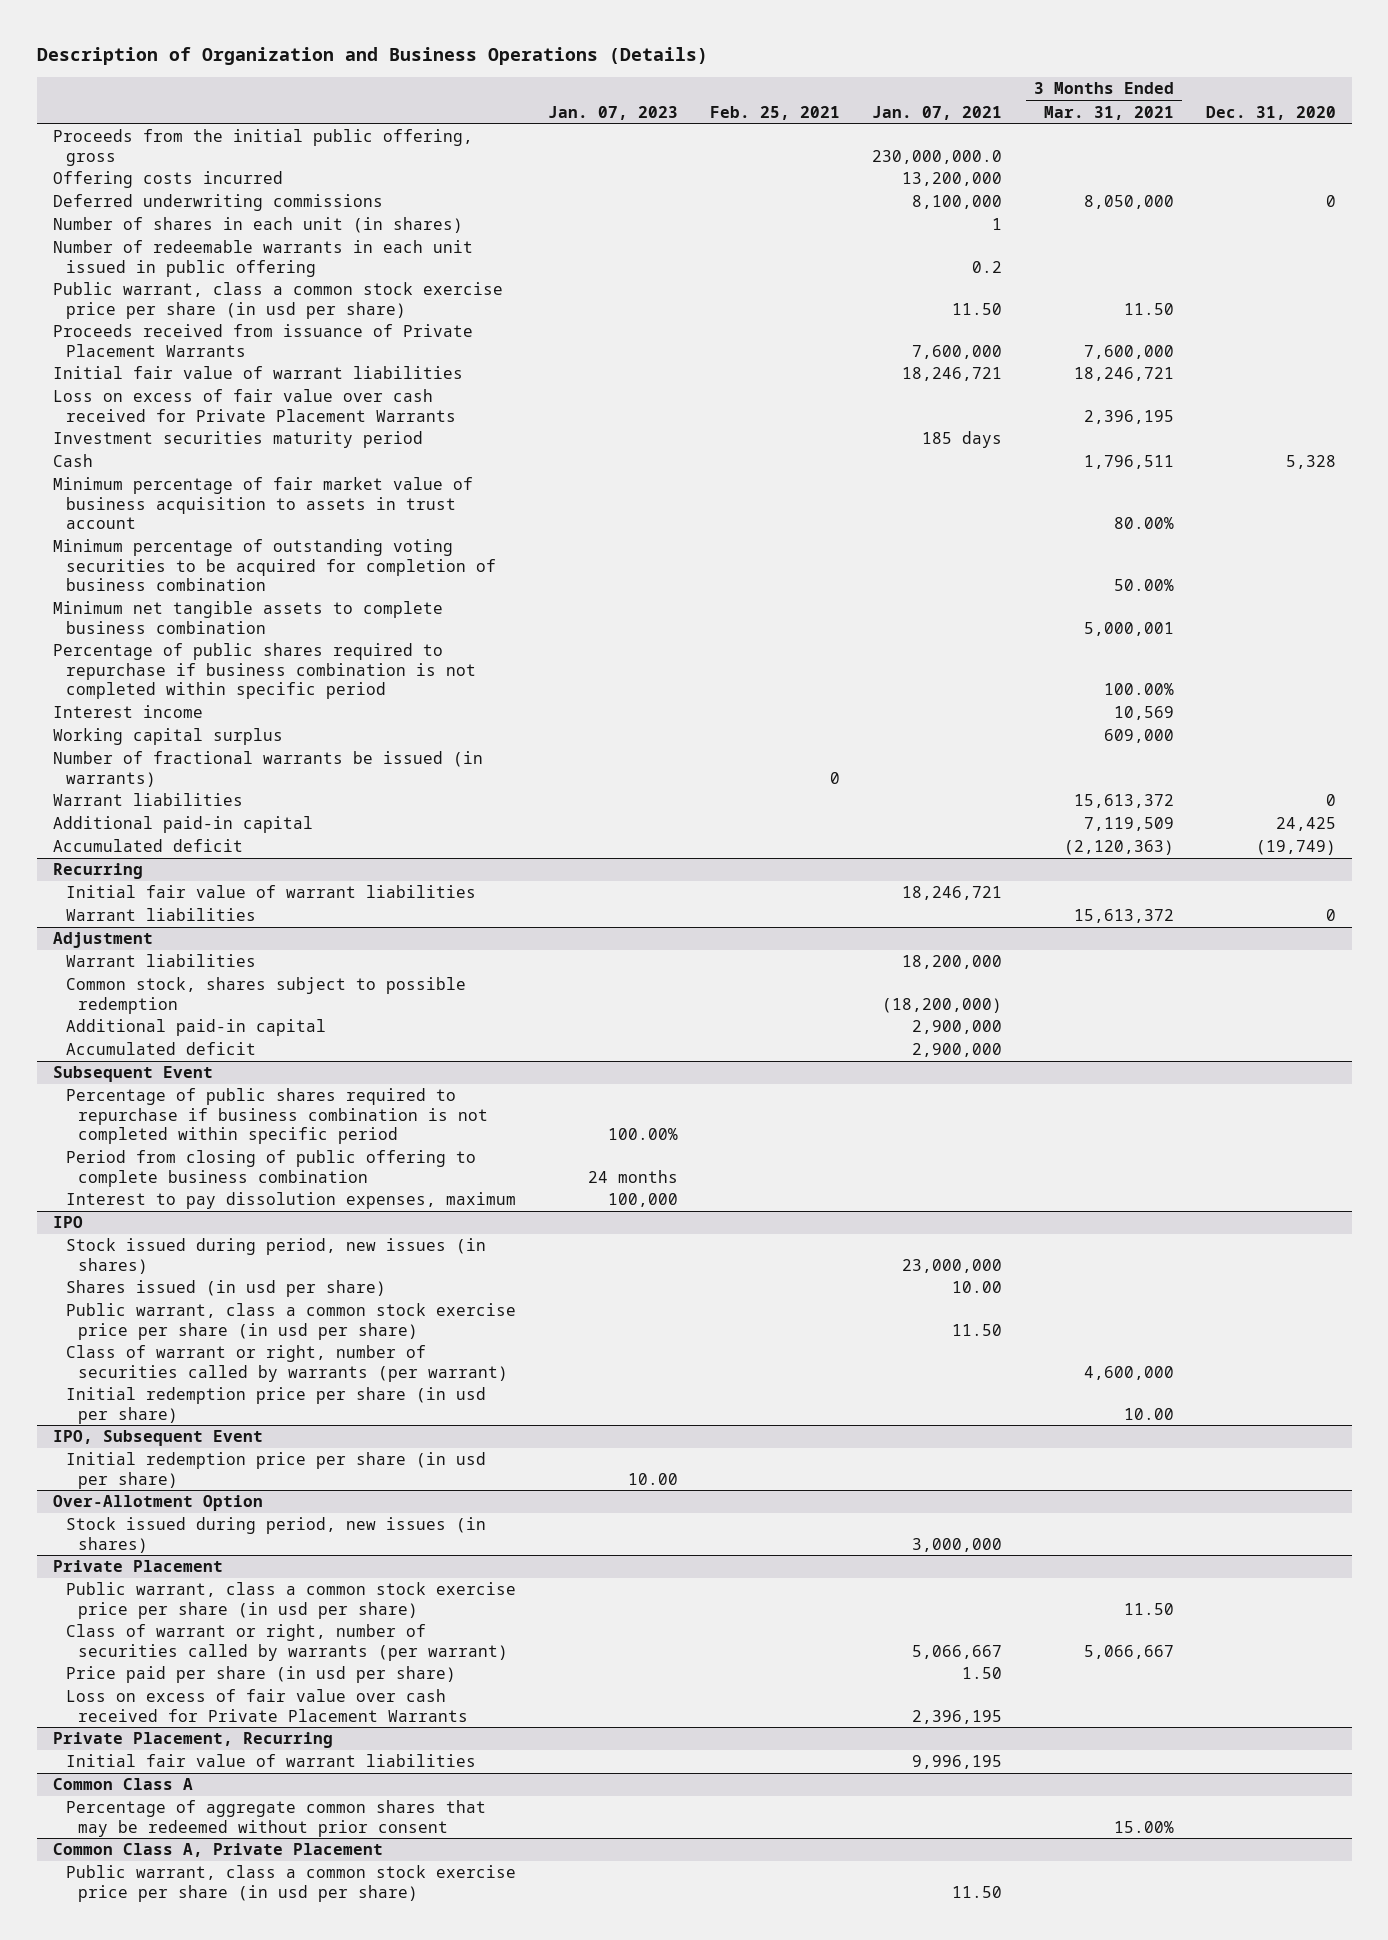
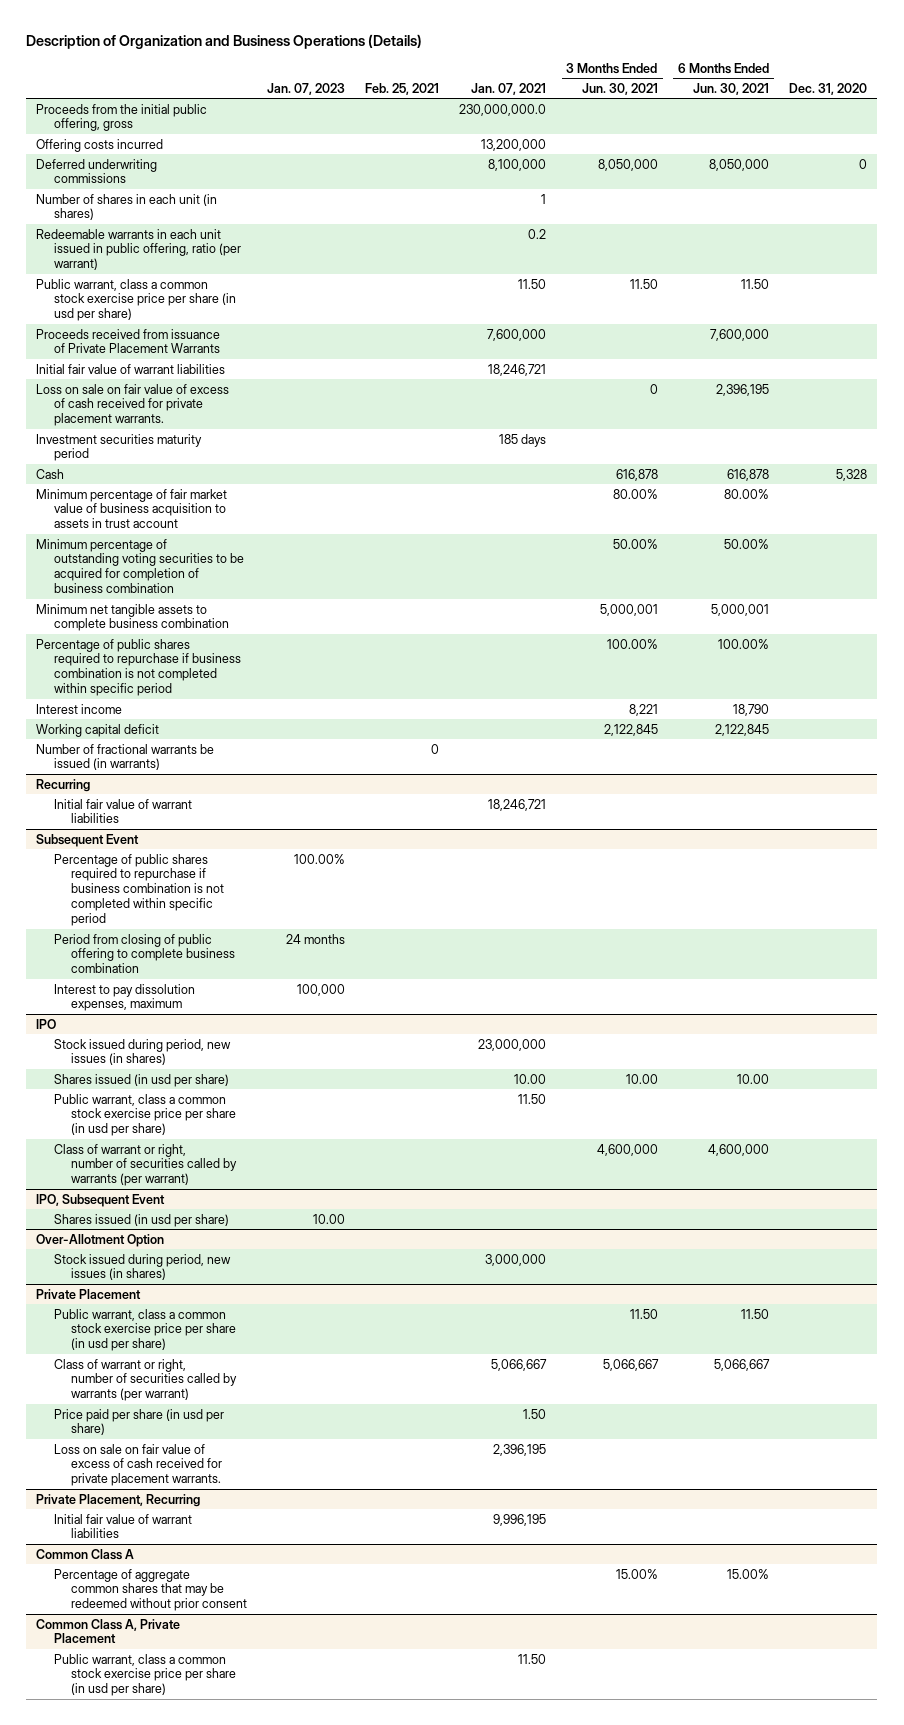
- | Jan. 07, 2023 | Feb. 25, 2021 | Jan. 07, 2021 | 3 Months Ended Mar. 31, 2021 | Dec. 31, 2020
+ | Jan. 07, 2023 | Feb. 25, 2021 | Jan. 07, 2021 | 3 Months Ended Jun. 30, 2021 | 6 Months Ended Jun. 30, 2021 | Dec. 31, 2020
- Number of redeemable warrants in each unit issued in public offering | | | 0.2 | |
+ Redeemable warrants in each unit issued in public offering, ratio (per warrant) | | | 0.2 | | |
- Loss on excess of fair value over cash received for Private Placement Warrants | | | | 2,396,195 |
+ Loss on sale on fair value of excess of cash received for private placement warrants. | | | | 0 | 2,396,195 |
- Working capital surplus | | | | 609,000 |
+ Working capital deficit | | | | 2,122,845 | 2,122,845 |
- Warrant liabilities | | | | 15,613,372 | 0
- Additional paid-in capital | | | | 7,119,509 | 24,425
- Accumulated deficit | | | | (2,120,363) | (19,749)
@ Recurring
- Warrant liabilities | | | | 15,613,372 | 0
- Adjustment
- Warrant liabilities | | | 18,200,000 | |
- Common stock, shares subject to possible redemption | | | (18,200,000) | |
- Additional paid-in capital | | | 2,900,000 | |
- Accumulated deficit | | | 2,900,000 | |
@ IPO
- Initial redemption price per share (in usd per share) | | | | 10.00 |
@ IPO, Subsequent Event
- Initial redemption price per share (in usd per share) | 10.00 | | | |
+ Shares issued (in usd per share) | 10.00 | | | | |
@ Private Placement
- Loss on excess of fair value over cash received for Private Placement Warrants | | | 2,396,195 | |
+ Loss on sale on fair value of excess of cash received for private placement warrants. | | | 2,396,195 | | |

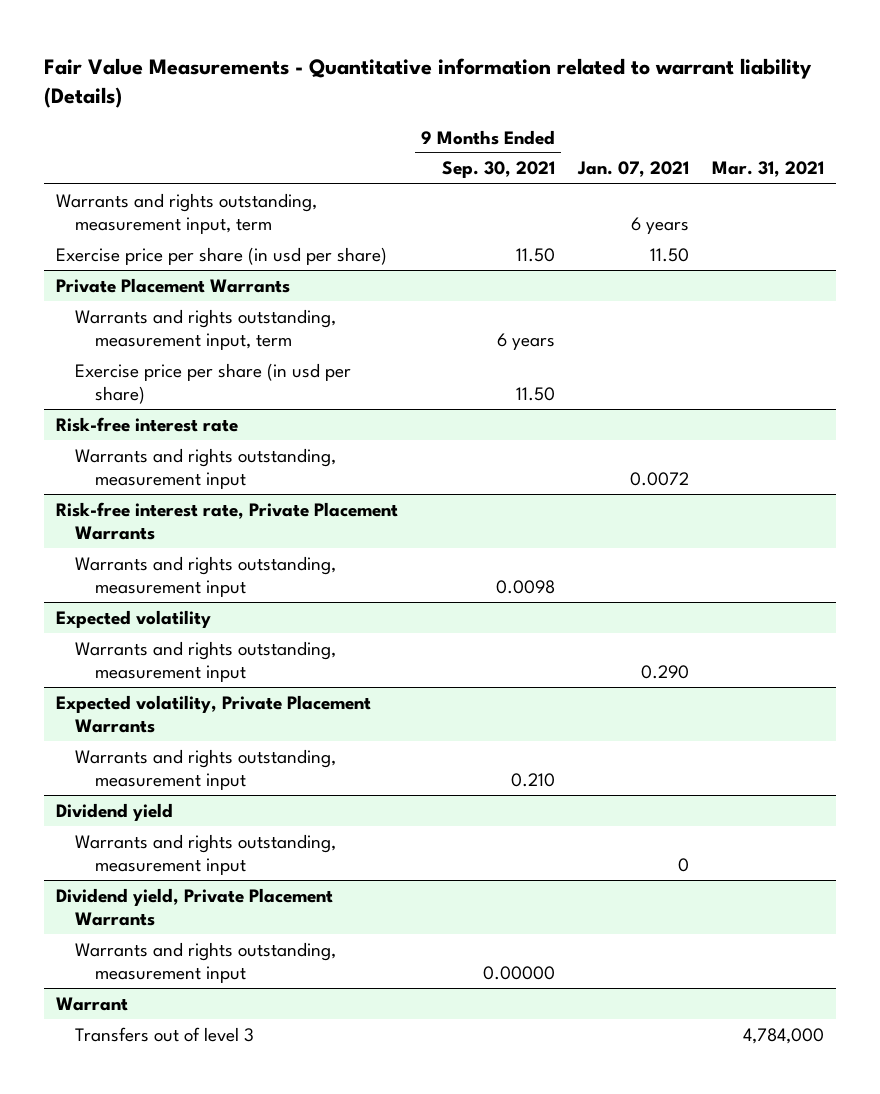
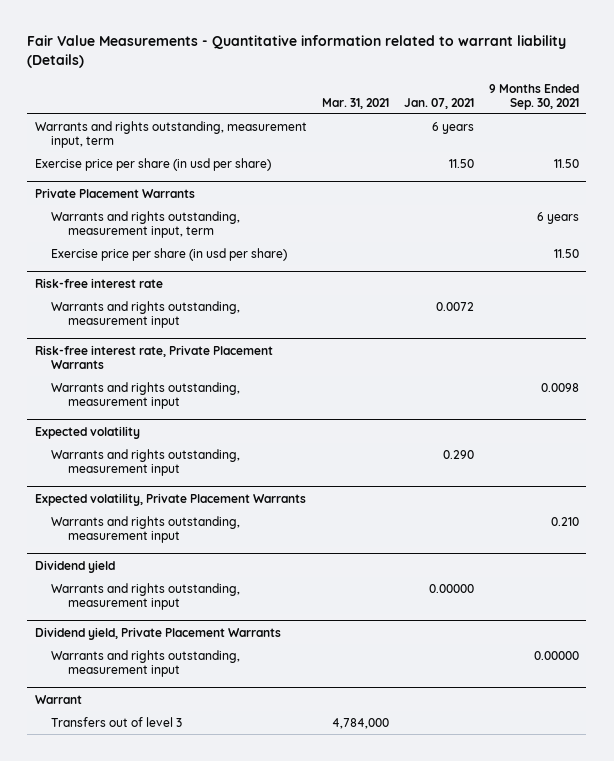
- | 9 Months Ended Sep. 30, 2021 | Jan. 07, 2021 | Mar. 31, 2021
+ | Mar. 31, 2021 | Jan. 07, 2021 | 9 Months Ended Sep. 30, 2021
@ Dividend yield
- Warrants and rights outstanding, measurement input | | 0 |
+ Warrants and rights outstanding, measurement input | | 0.00000 |

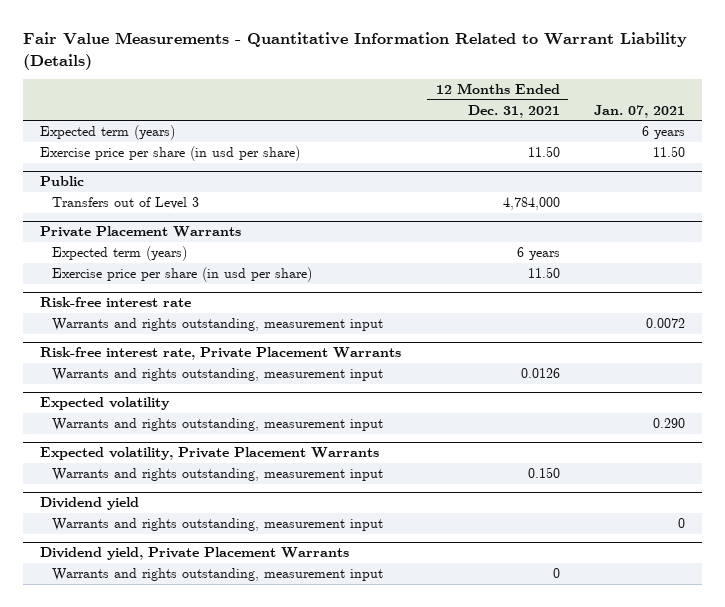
- Fair Value Measurements - Quantitative information related to warrant liability (Details)
+ Fair Value Measurements - Quantitative Information Related to Warrant Liability (Details)
- | Mar. 31, 2021 | Jan. 07, 2021 | 9 Months Ended Sep. 30, 2021
+ | 12 Months Ended Dec. 31, 2021 | Jan. 07, 2021
- Warrants and rights outstanding, measurement input, term | | 6 years |
+ Expected term (years) | | 6 years
+ Public
+ Transfers out of Level 3 | 4,784,000 |
@ Private Placement Warrants
- Warrants and rights outstanding, measurement input, term | | | 6 years
+ Expected term (years) | 6 years |
@ Dividend yield
- Warrants and rights outstanding, measurement input | | 0.00000 |
+ Warrants and rights outstanding, measurement input | | 0
- Warrant
- Transfers out of level 3 | 4,784,000 | |

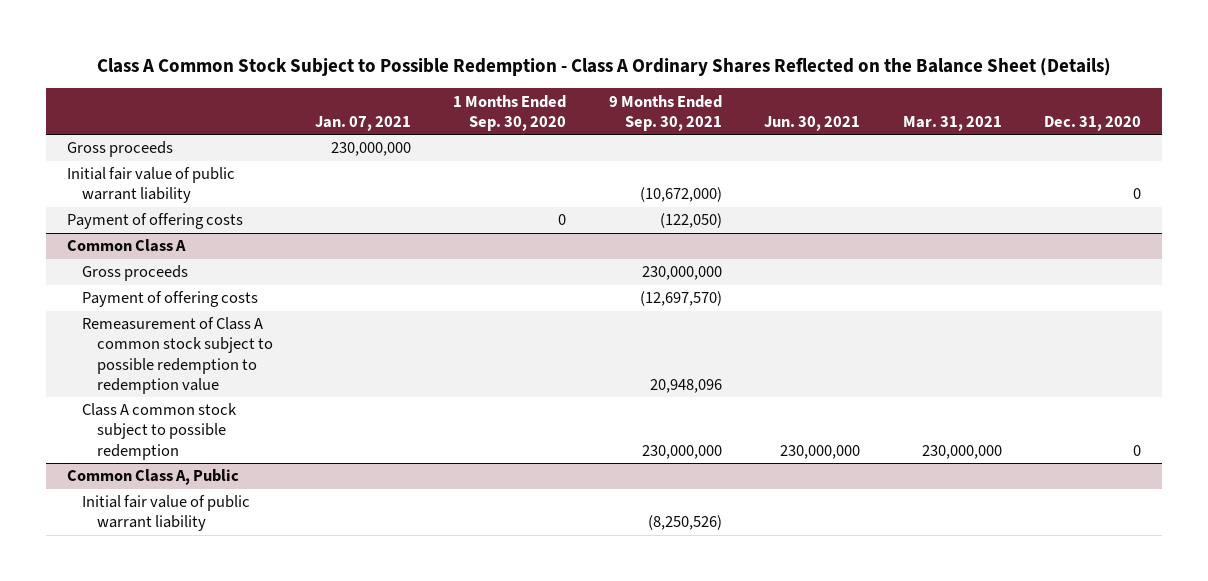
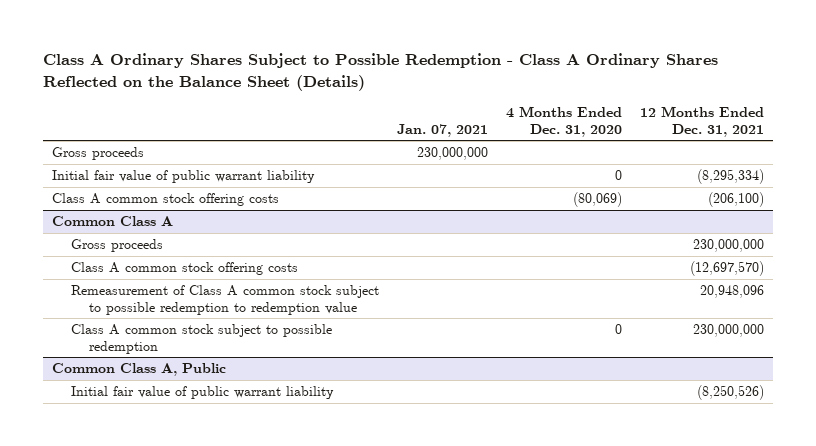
- Class A Common Stock Subject to Possible Redemption - Class A Ordinary Shares Reflected on the Balance Sheet (Details)
+ Class A Ordinary Shares Subject to Possible Redemption - Class A Ordinary Shares Reflected on the Balance Sheet (Details)
- | Jan. 07, 2021 | 1 Months Ended Sep. 30, 2020 | 9 Months Ended Sep. 30, 2021 | Jun. 30, 2021 | Mar. 31, 2021 | Dec. 31, 2020
+ | Jan. 07, 2021 | 4 Months Ended Dec. 31, 2020 | 12 Months Ended Dec. 31, 2021
- Payment of offering costs | | 0 | (122,050) | | |
+ Class A common stock offering costs | | (80,069) | (206,100)
@ Common Class A
- Payment of offering costs | | | (12,697,570) | | |
+ Class A common stock offering costs | | | (12,697,570)

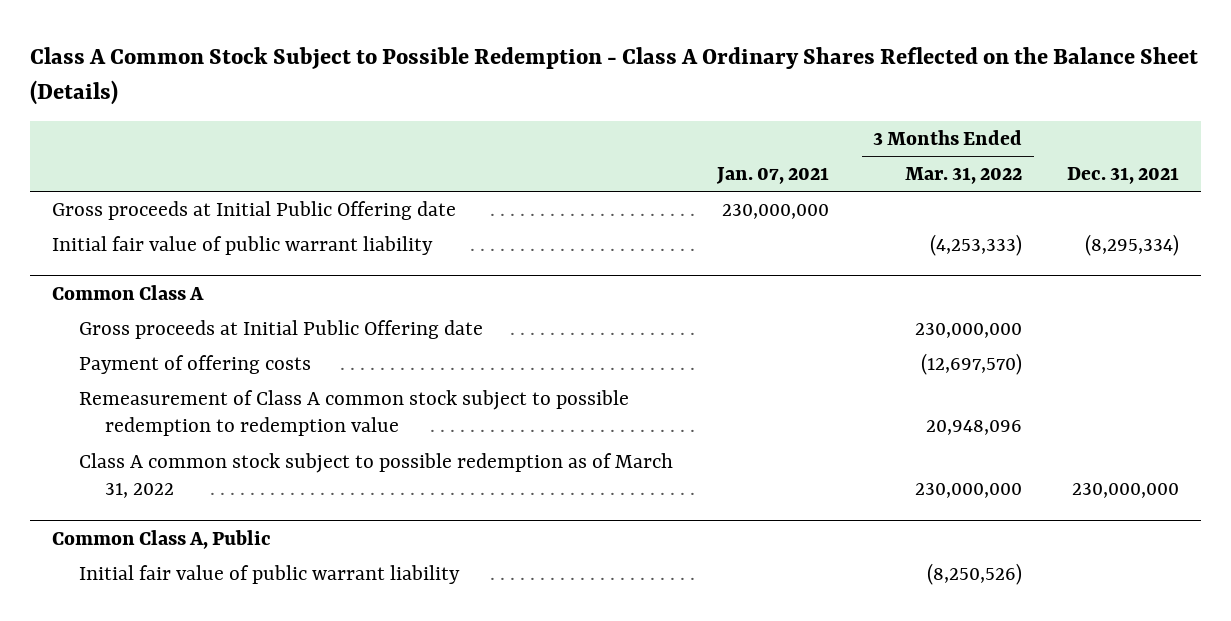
- Class A Ordinary Shares Subject to Possible Redemption - Class A Ordinary Shares Reflected on the Balance Sheet (Details)
+ Class A Common Stock Subject to Possible Redemption - Class A Ordinary Shares Reflected on the Balance Sheet (Details)
- | Jan. 07, 2021 | 4 Months Ended Dec. 31, 2020 | 12 Months Ended Dec. 31, 2021
+ | Jan. 07, 2021 | 3 Months Ended Mar. 31, 2022 | Dec. 31, 2021
- Gross proceeds | 230,000,000 | |
+ Gross proceeds at Initial Public Offering date | 230,000,000 | |
- Class A common stock offering costs | | (80,069) | (206,100)
@ Common Class A
- Gross proceeds | | | 230,000,000
- Class A common stock offering costs | | | (12,697,570)
+ Gross proceeds at Initial Public Offering date | | 230,000,000 |
+ Payment of offering costs | | (12,697,570) |
- Class A common stock subject to possible redemption | | 0 | 230,000,000
+ Class A common stock subject to possible redemption as of March 31, 2022 | | 230,000,000 | 230,000,000

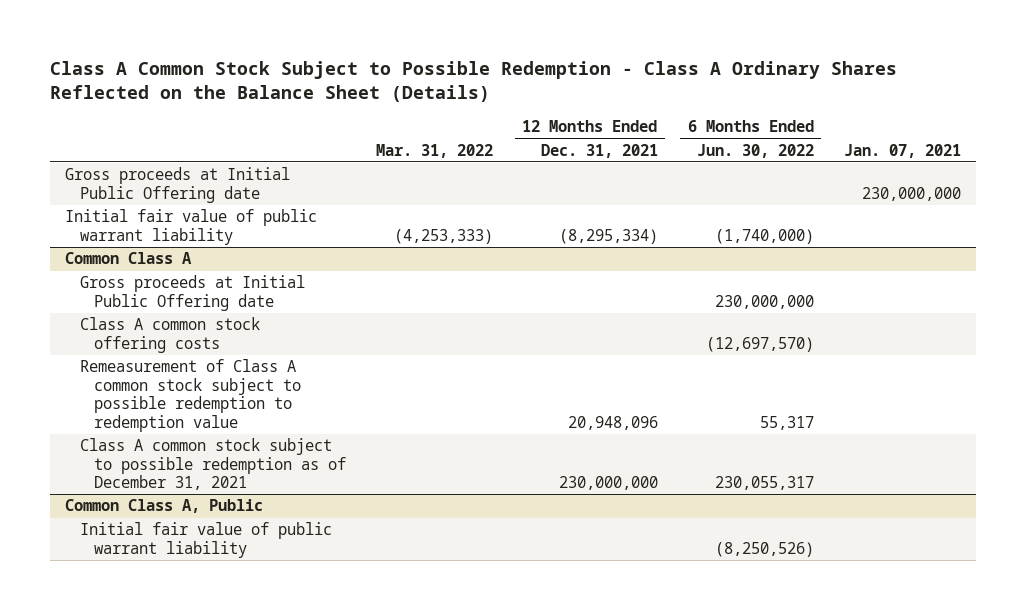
- | Jan. 07, 2021 | 3 Months Ended Mar. 31, 2022 | Dec. 31, 2021
+ | Mar. 31, 2022 | 12 Months Ended Dec. 31, 2021 | 6 Months Ended Jun. 30, 2022 | Jan. 07, 2021
@ Common Class A
- Payment of offering costs | | (12,697,570) |
+ Class A common stock offering costs | | | (12,697,570) |
- Class A common stock subject to possible redemption as of March 31, 2022 | | 230,000,000 | 230,000,000
+ Class A common stock subject to possible redemption as of December 31, 2021 | | 230,000,000 | 230,055,317 |

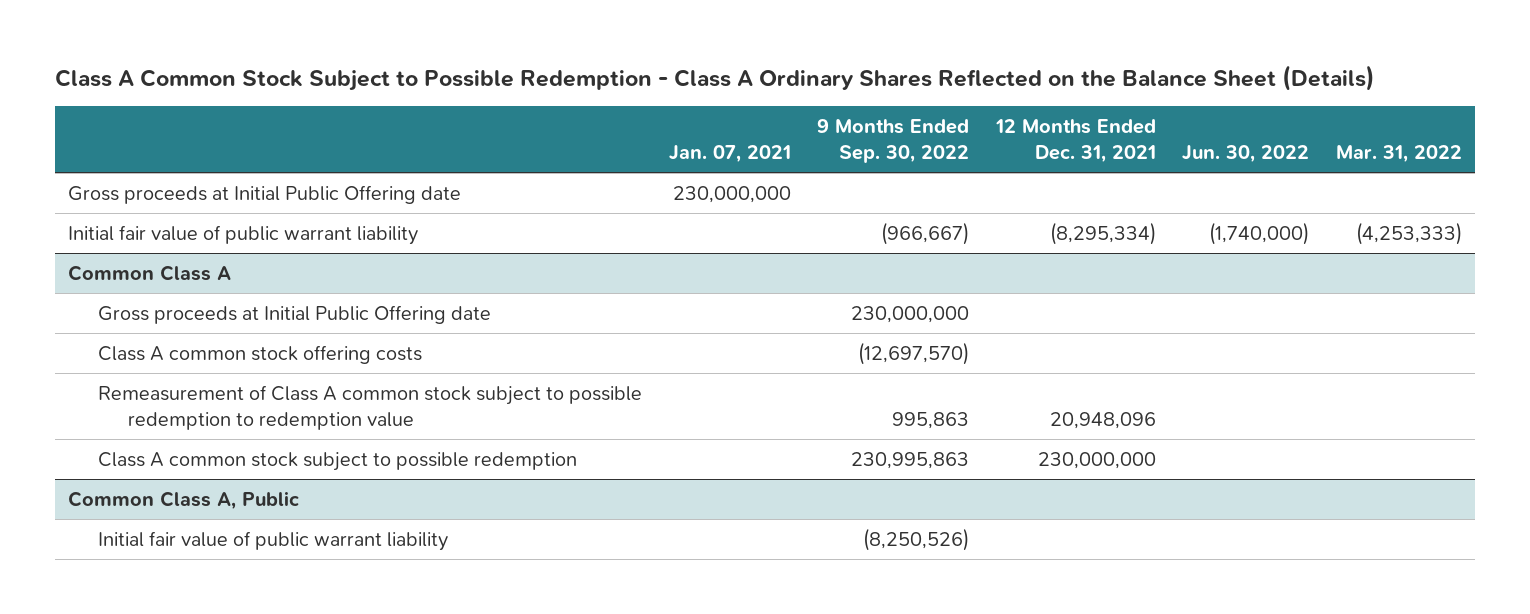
- | Mar. 31, 2022 | 12 Months Ended Dec. 31, 2021 | 6 Months Ended Jun. 30, 2022 | Jan. 07, 2021
+ | Jan. 07, 2021 | 9 Months Ended Sep. 30, 2022 | 12 Months Ended Dec. 31, 2021 | Jun. 30, 2022 | Mar. 31, 2022
@ Common Class A
- Class A common stock subject to possible redemption as of December 31, 2021 | | 230,000,000 | 230,055,317 |
+ Class A common stock subject to possible redemption | | 230,995,863 | 230,000,000 | |

